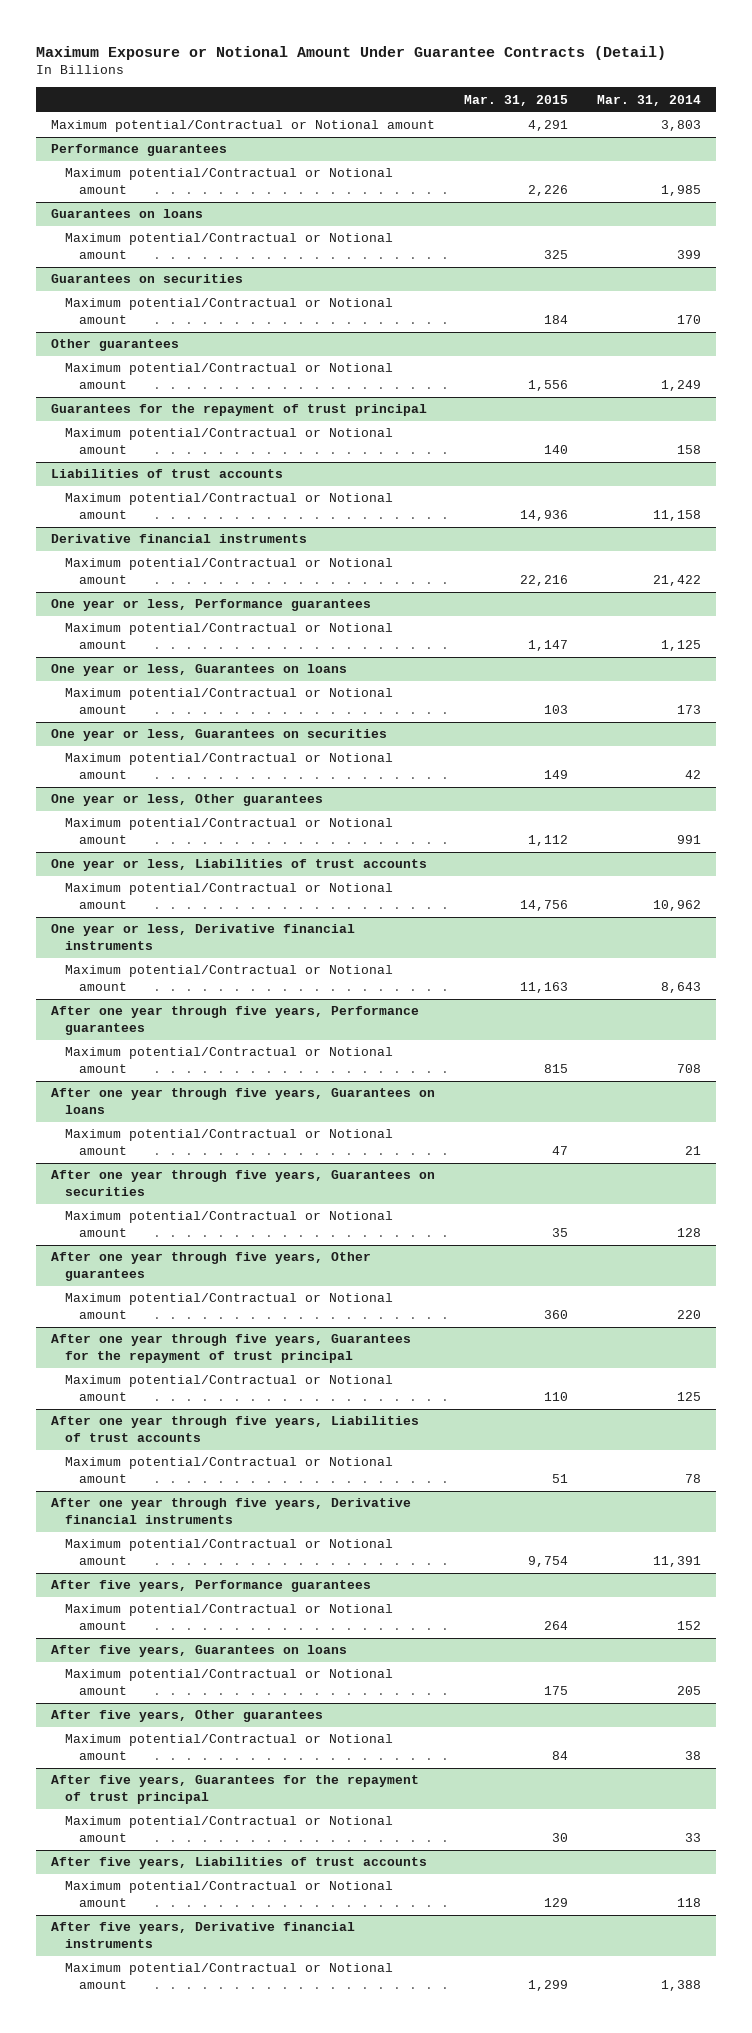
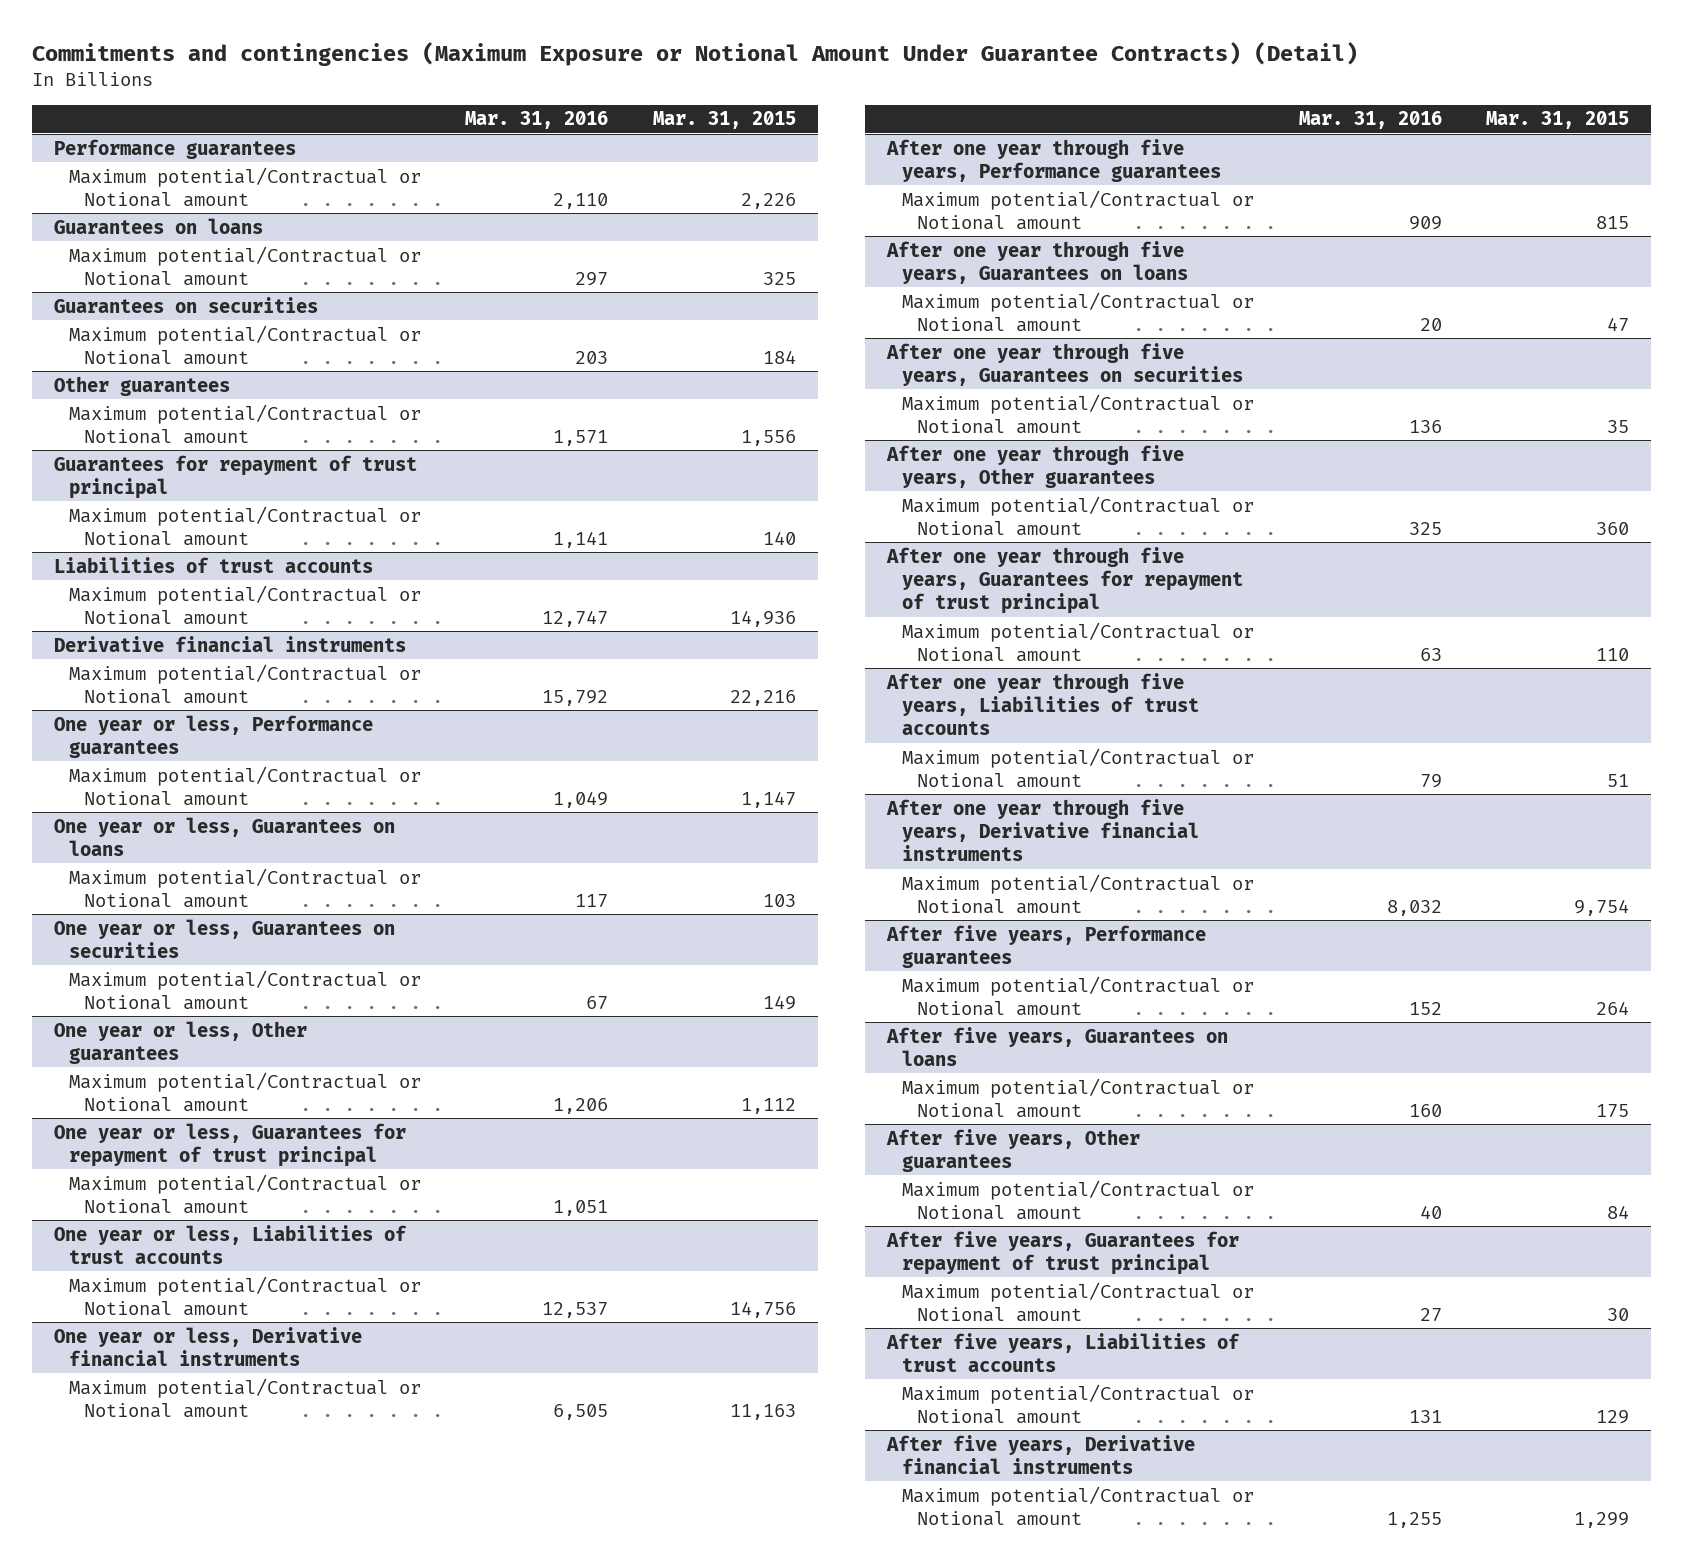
- Maximum Exposure or Notional Amount Under Guarantee Contracts (Detail)
+ Commitments and contingencies (Maximum Exposure or Notional Amount Under Guarantee Contracts) (Detail)
- | Mar. 31, 2015 | Mar. 31, 2014
+ | Mar. 31, 2016 | Mar. 31, 2015
- Maximum potential/Contractual or Notional amount | 4,291 | 3,803
- Guarantees for the repayment of trust principal
+ Guarantees for repayment of trust principal
+ One year or less, Guarantees for repayment of trust principal
+ Maximum potential/Contractual or Notional amount | 1,051 |
- After one year through five years, Guarantees for the repayment of trust principal
+ After one year through five years, Guarantees for repayment of trust principal
- After five years, Guarantees for the repayment of trust principal
+ After five years, Guarantees for repayment of trust principal

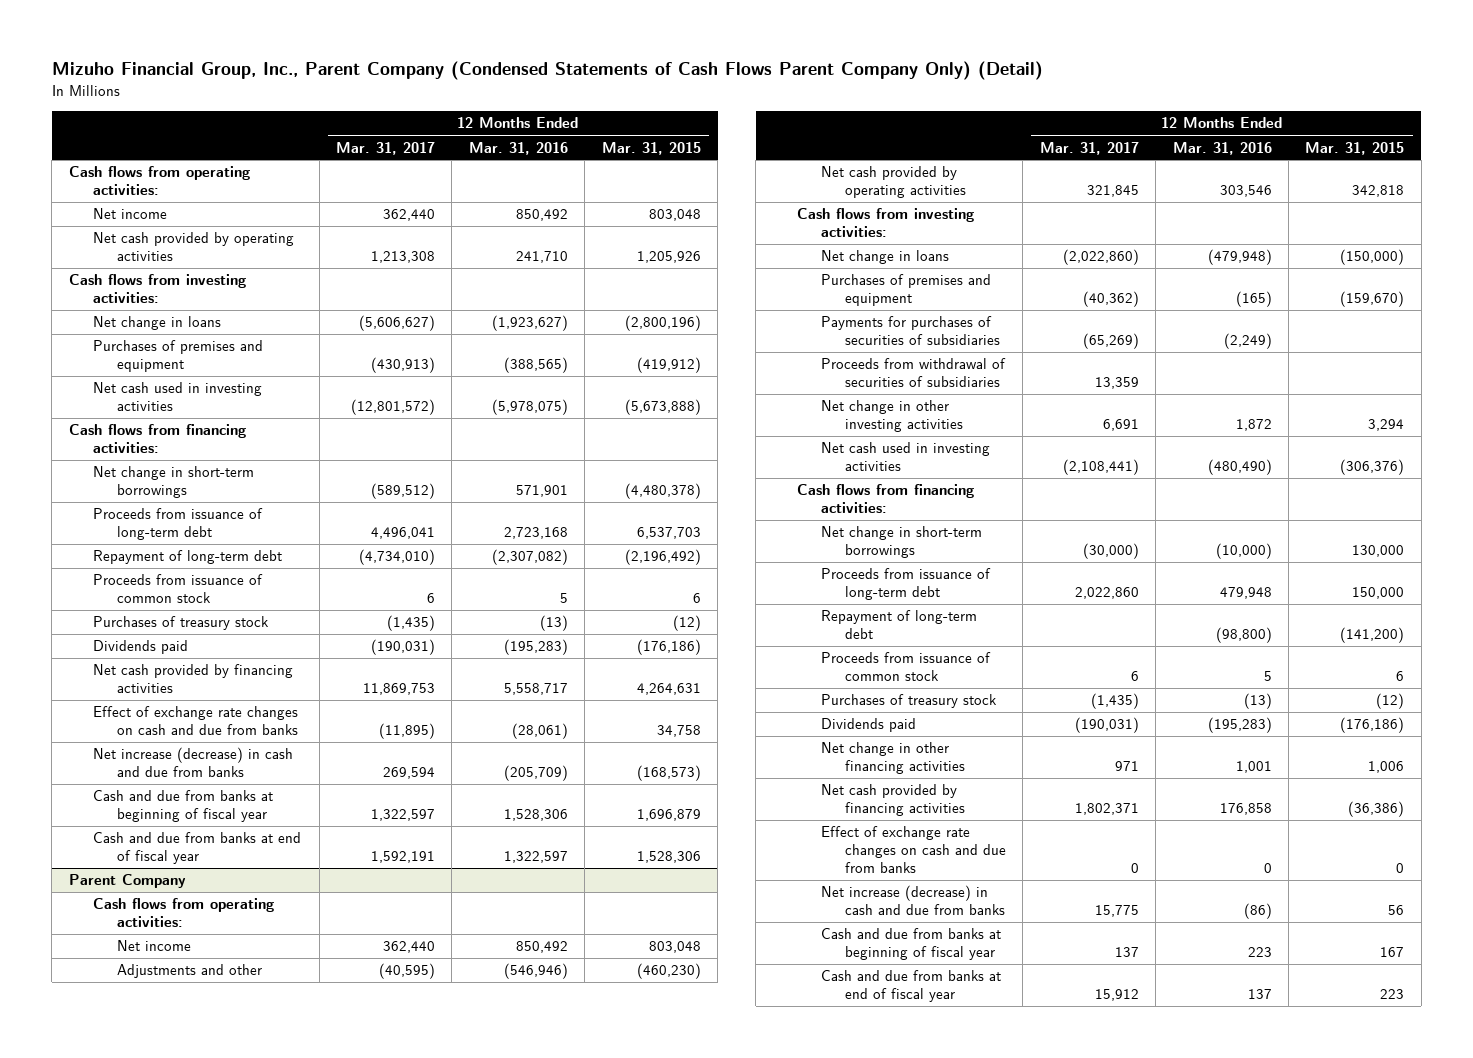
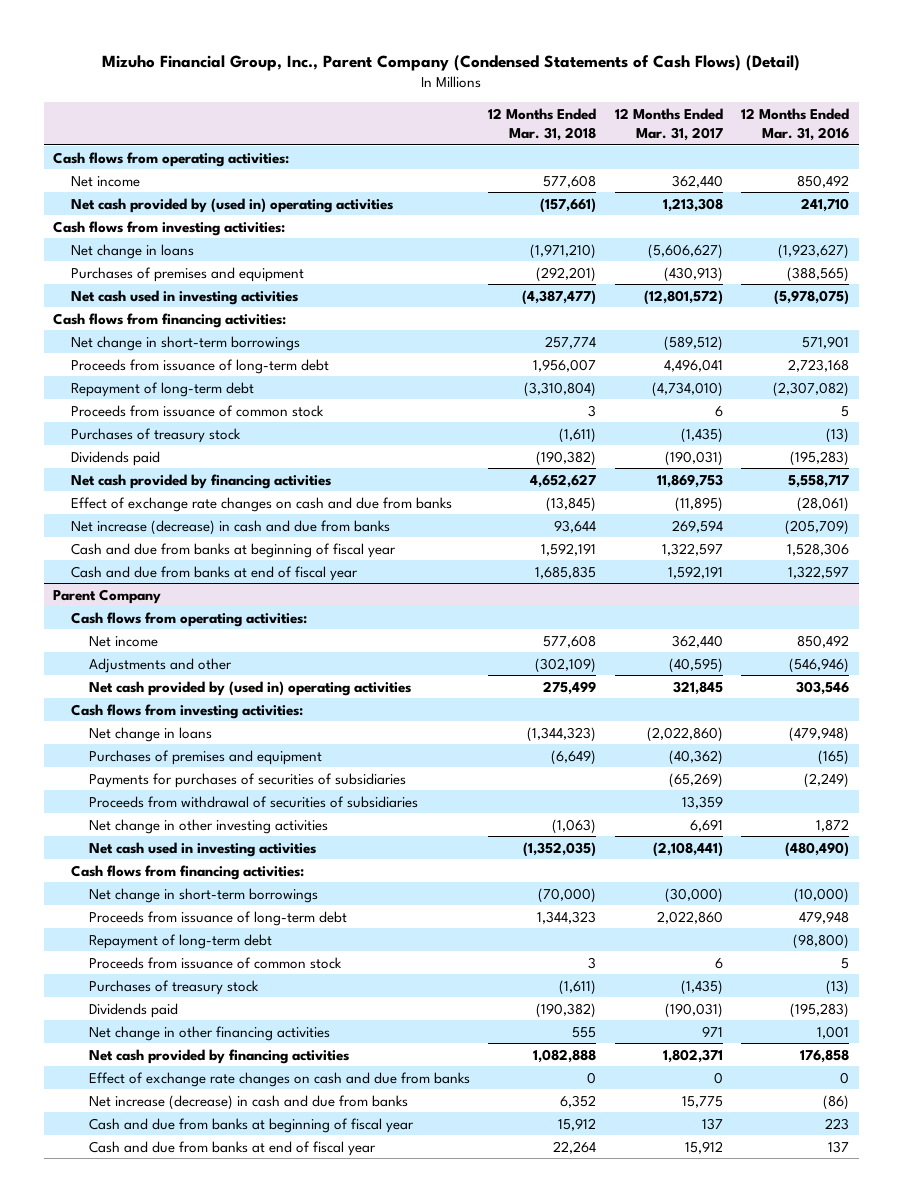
- Mizuho Financial Group, Inc., Parent Company (Condensed Statements of Cash Flows Parent Company Only) (Detail)
+ Mizuho Financial Group, Inc., Parent Company (Condensed Statements of Cash Flows) (Detail)
- | 12 Months Ended Mar. 31, 2017 | 12 Months Ended Mar. 31, 2016 | 12 Months Ended Mar. 31, 2015
+ | 12 Months Ended Mar. 31, 2018 | 12 Months Ended Mar. 31, 2017 | 12 Months Ended Mar. 31, 2016
- Net cash provided by operating activities | 1,213,308 | 241,710 | 1,205,926
+ Net cash provided by (used in) operating activities | (157,661) | 1,213,308 | 241,710
@ Parent Company
- Net cash provided by operating activities | 321,845 | 303,546 | 342,818
+ Net cash provided by (used in) operating activities | 275,499 | 321,845 | 303,546

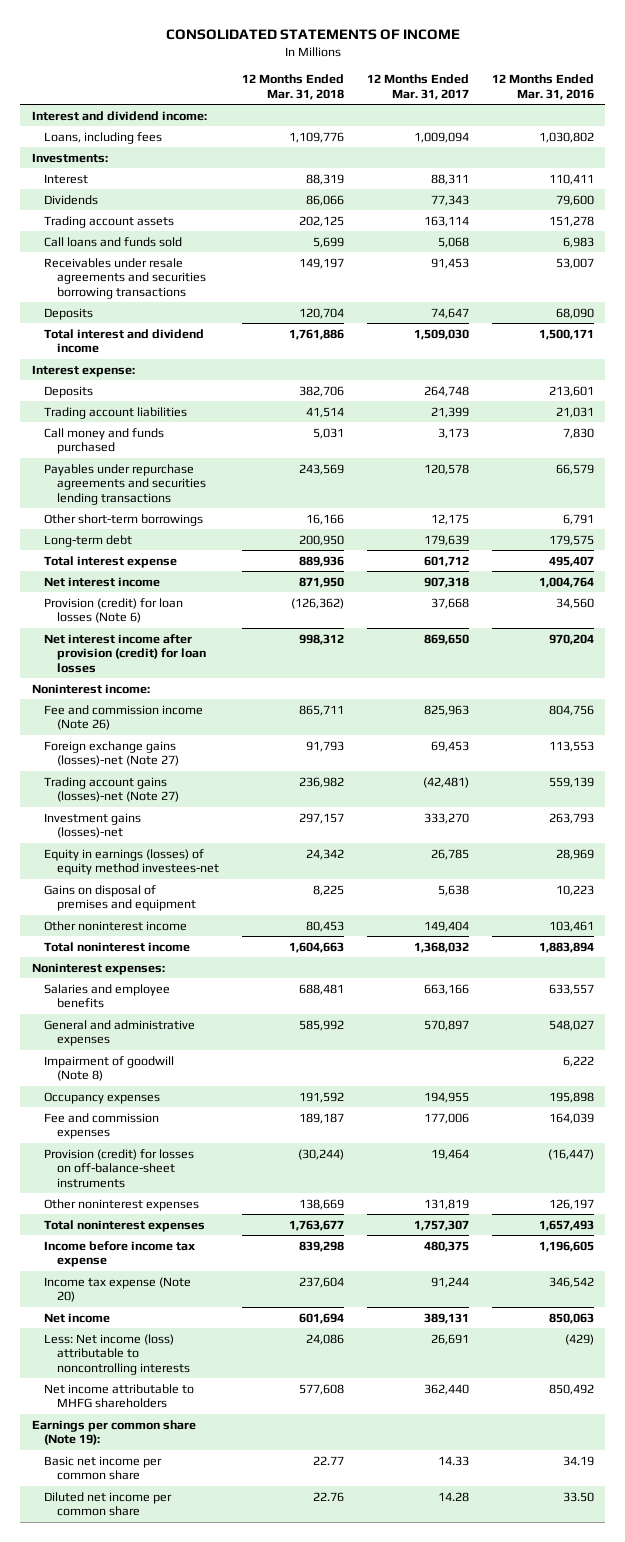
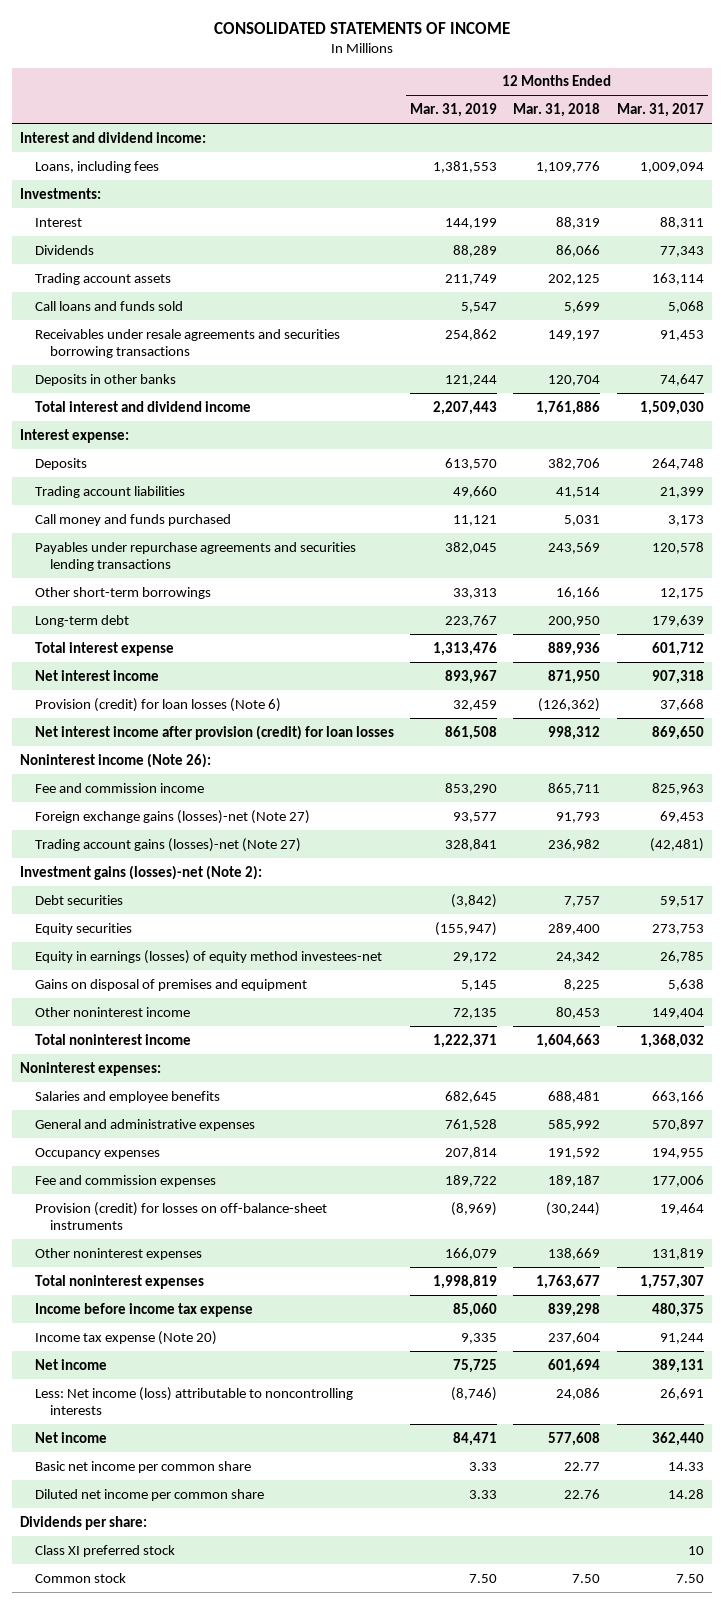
- | 12 Months Ended Mar. 31, 2018 | 12 Months Ended Mar. 31, 2017 | 12 Months Ended Mar. 31, 2016
+ | 12 Months Ended Mar. 31, 2019 | 12 Months Ended Mar. 31, 2018 | 12 Months Ended Mar. 31, 2017
- Deposits | 120,704 | 74,647 | 68,090
+ Deposits in other banks | 121,244 | 120,704 | 74,647
- Noninterest income:
- Fee and commission income (Note 26) | 865,711 | 825,963 | 804,756
+ Noninterest income (Note 26):
+ Fee and commission income | 853,290 | 865,711 | 825,963
- Investment gains (losses)-net | 297,157 | 333,270 | 263,793
+ Investment gains (losses)-net (Note 2):
+ Debt securities | (3,842) | 7,757 | 59,517
+ Equity securities | (155,947) | 289,400 | 273,753
- Impairment of goodwill (Note 8) | | | 6,222
- Net income attributable to MHFG shareholders | 577,608 | 362,440 | 850,492
- Earnings per common share (Note 19):
+ Net income | 84,471 | 577,608 | 362,440
+ Dividends per share:
+ Class XI preferred stock | | | 10
+ Common stock | 7.50 | 7.50 | 7.50

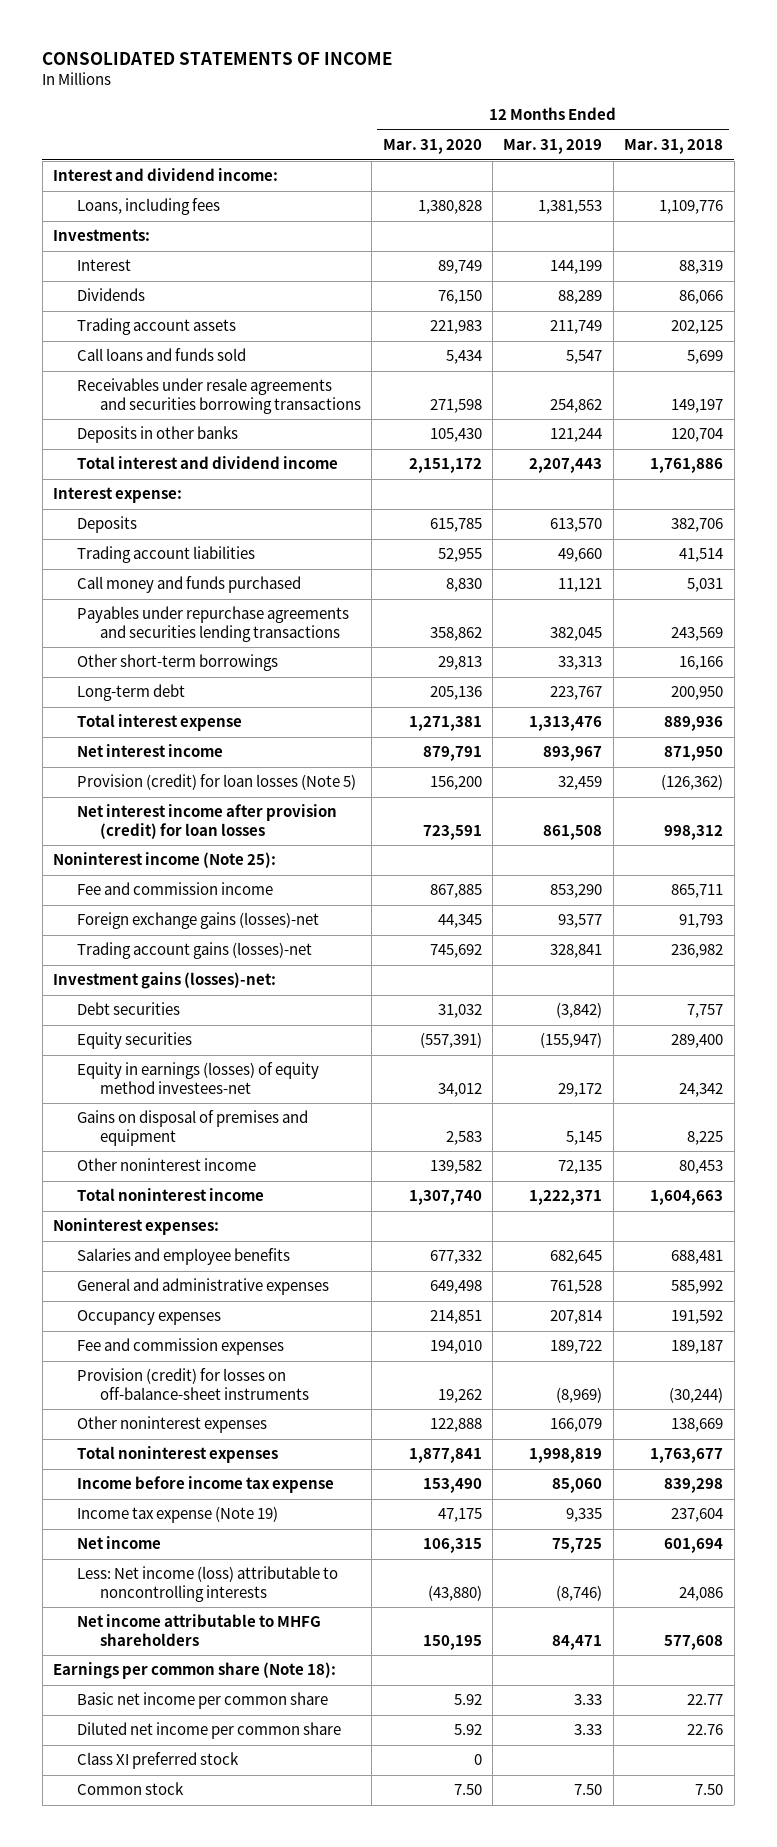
- | 12 Months Ended Mar. 31, 2019 | 12 Months Ended Mar. 31, 2018 | 12 Months Ended Mar. 31, 2017
+ | 12 Months Ended Mar. 31, 2020 | 12 Months Ended Mar. 31, 2019 | 12 Months Ended Mar. 31, 2018
- Provision (credit) for loan losses (Note 6) | 32,459 | (126,362) | 37,668
+ Provision (credit) for loan losses (Note 5) | 156,200 | 32,459 | (126,362)
- Noninterest income (Note 26):
+ Noninterest income (Note 25):
- Foreign exchange gains (losses)-net (Note 27) | 93,577 | 91,793 | 69,453
- Trading account gains (losses)-net (Note 27) | 328,841 | 236,982 | (42,481)
- Investment gains (losses)-net (Note 2):
+ Foreign exchange gains (losses)-net | 44,345 | 93,577 | 91,793
+ Trading account gains (losses)-net | 745,692 | 328,841 | 236,982
+ Investment gains (losses)-net:
- Income tax expense (Note 20) | 9,335 | 237,604 | 91,244
+ Income tax expense (Note 19) | 47,175 | 9,335 | 237,604
- Net income | 84,471 | 577,608 | 362,440
+ Net income attributable to MHFG shareholders | 150,195 | 84,471 | 577,608
+ Earnings per common share (Note 18):
- Dividends per share:

